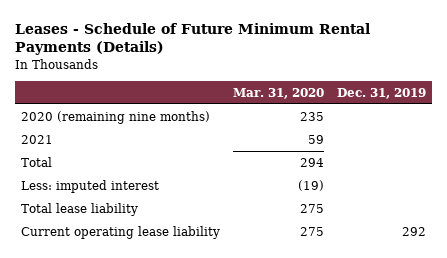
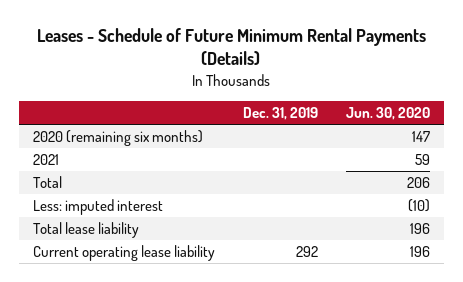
- | Mar. 31, 2020 | Dec. 31, 2019
+ | Dec. 31, 2019 | Jun. 30, 2020
- 2020 (remaining nine months) | 235 |
+ 2020 (remaining six months) | | 147

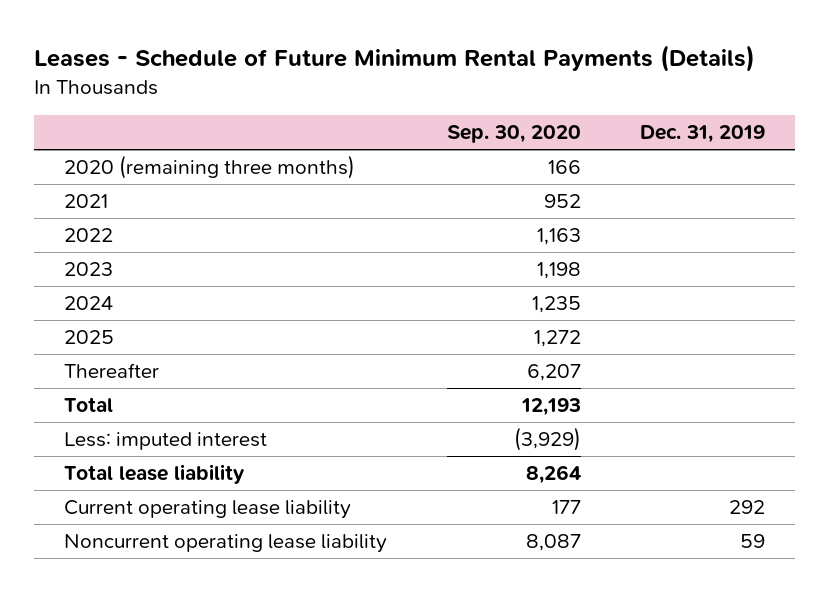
- | Dec. 31, 2019 | Jun. 30, 2020
+ | Sep. 30, 2020 | Dec. 31, 2019
- 2020 (remaining six months) | | 147
+ 2020 (remaining three months) | 166 |
+ 2022 | 1,163 |
+ 2023 | 1,198 |
+ 2024 | 1,235 |
+ 2025 | 1,272 |
+ Thereafter | 6,207 |
+ Noncurrent operating lease liability | 8,087 | 59

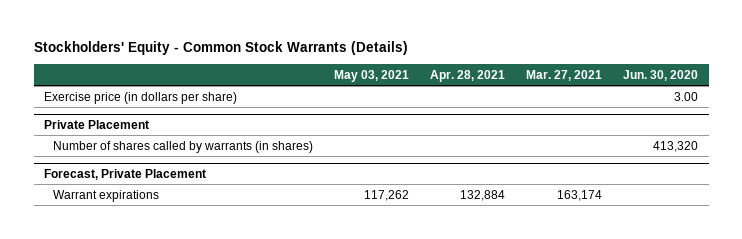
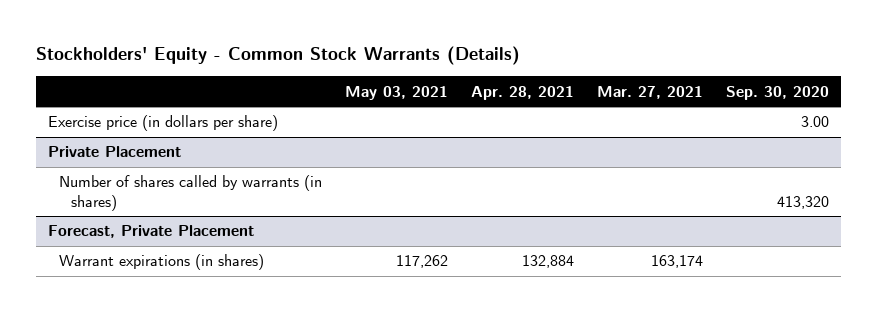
- | May 03, 2021 | Apr. 28, 2021 | Mar. 27, 2021 | Jun. 30, 2020
+ | May 03, 2021 | Apr. 28, 2021 | Mar. 27, 2021 | Sep. 30, 2020
@ Forecast, Private Placement
- Warrant expirations | 117,262 | 132,884 | 163,174 |
+ Warrant expirations (in shares) | 117,262 | 132,884 | 163,174 |

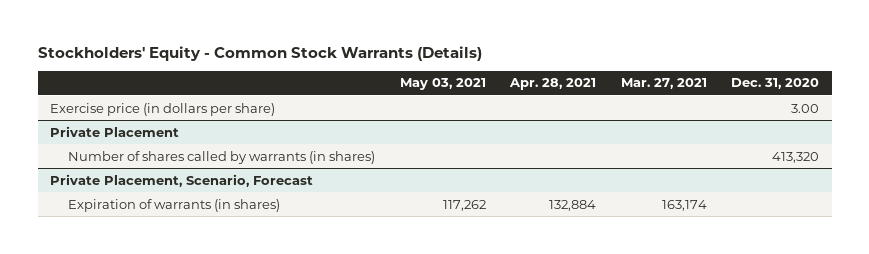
- | May 03, 2021 | Apr. 28, 2021 | Mar. 27, 2021 | Sep. 30, 2020
+ | May 03, 2021 | Apr. 28, 2021 | Mar. 27, 2021 | Dec. 31, 2020
- Forecast, Private Placement
- Warrant expirations (in shares) | 117,262 | 132,884 | 163,174 |
+ Private Placement, Scenario, Forecast
+ Expiration of warrants (in shares) | 117,262 | 132,884 | 163,174 |

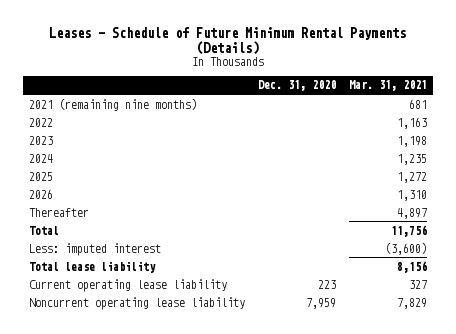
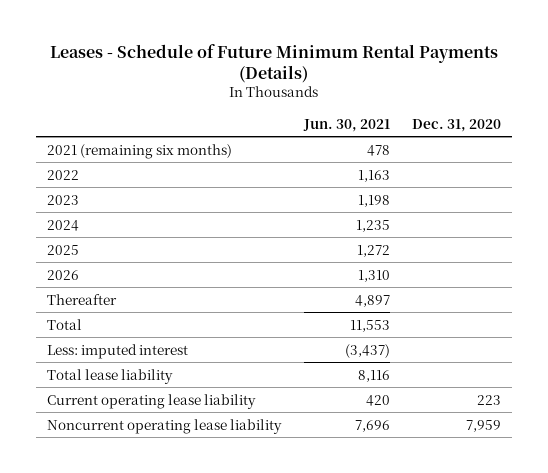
- | Dec. 31, 2020 | Mar. 31, 2021
+ | Jun. 30, 2021 | Dec. 31, 2020
- 2021 (remaining nine months) | | 681
+ 2021 (remaining six months) | 478 |

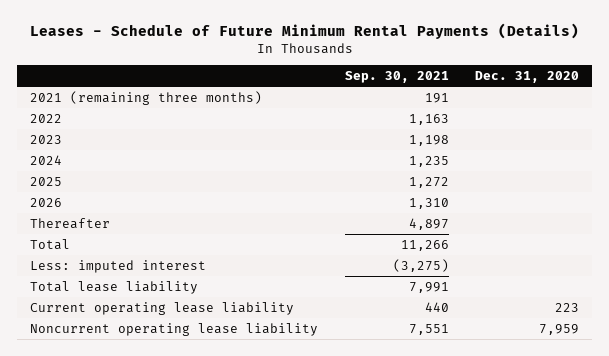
- | Jun. 30, 2021 | Dec. 31, 2020
+ | Sep. 30, 2021 | Dec. 31, 2020
- 2021 (remaining six months) | 478 |
+ 2021 (remaining three months) | 191 |

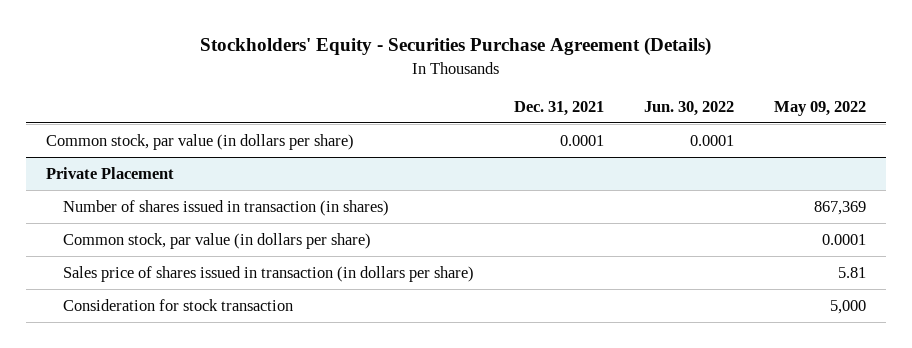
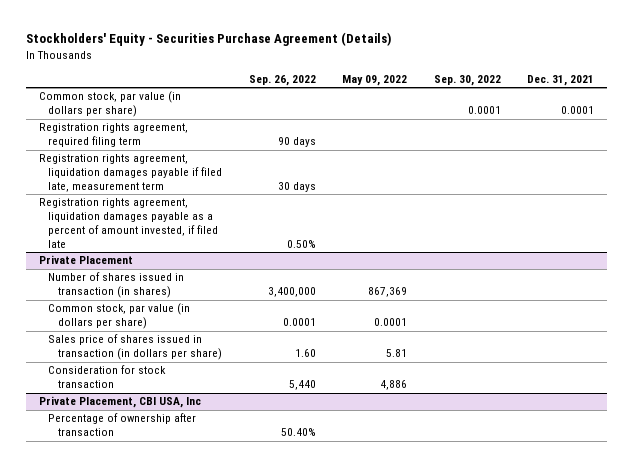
- | Dec. 31, 2021 | Jun. 30, 2022 | May 09, 2022
+ | Sep. 26, 2022 | May 09, 2022 | Sep. 30, 2022 | Dec. 31, 2021
+ Registration rights agreement, required filing term | 90 days | | |
+ Registration rights agreement, liquidation damages payable if filed late, measurement term | 30 days | | |
+ Registration rights agreement, liquidation damages payable as a percent of amount invested, if filed late | 0.50% | | |
@ Private Placement
- Consideration for stock transaction | | | 5,000
+ Consideration for stock transaction | 5,440 | 4,886 | |
+ Private Placement, CBI USA, Inc
+ Percentage of ownership after transaction | 50.40% | | |

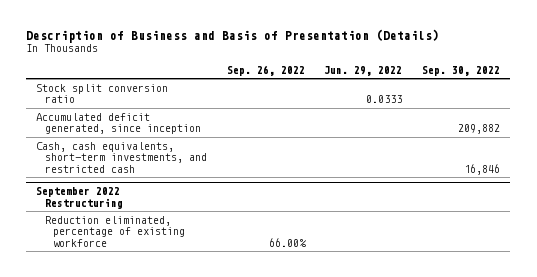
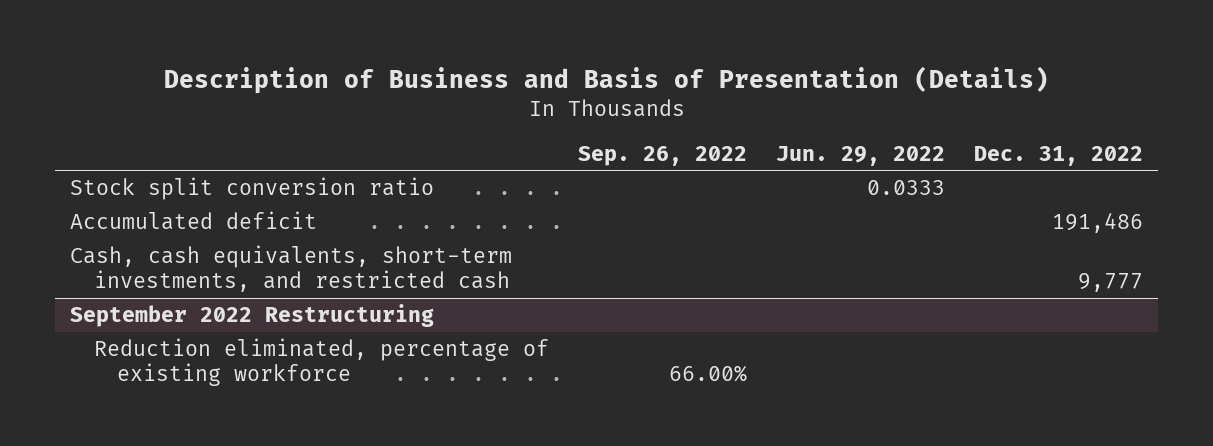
- | Sep. 26, 2022 | Jun. 29, 2022 | Sep. 30, 2022
+ | Sep. 26, 2022 | Jun. 29, 2022 | Dec. 31, 2022
- Accumulated deficit generated, since inception | | | 209,882
+ Accumulated deficit | | | 191,486

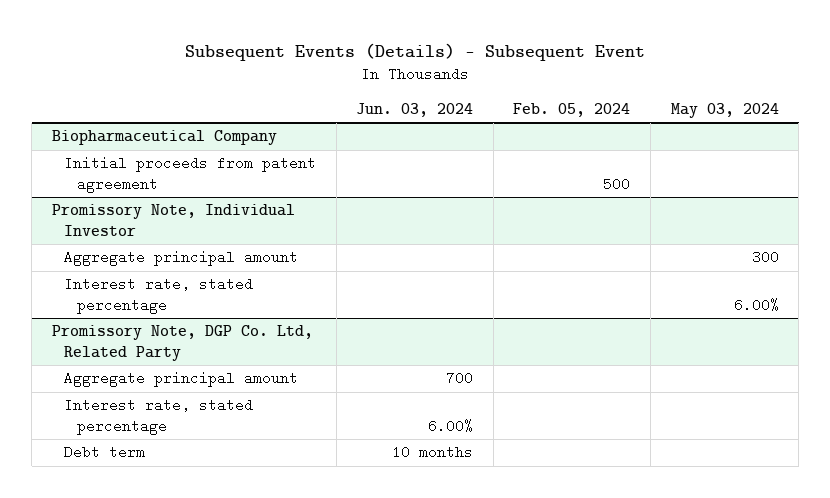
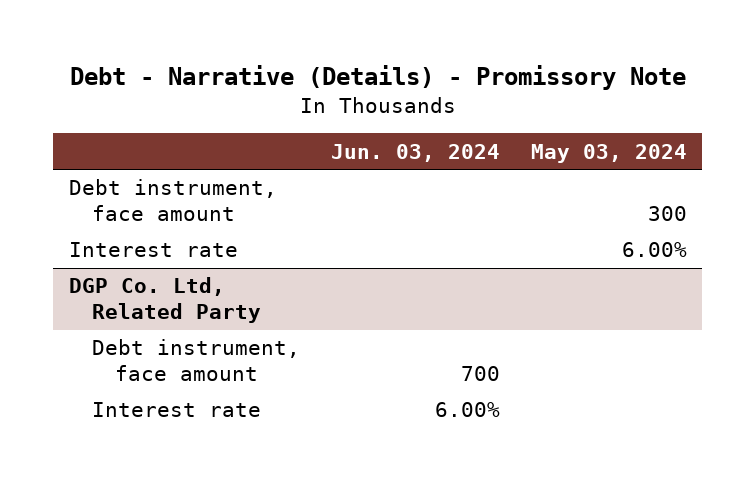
- Subsequent Events (Details) - Subsequent Event
+ Debt - Narrative (Details) - Promissory Note
- | Jun. 03, 2024 | Feb. 05, 2024 | May 03, 2024
+ | Jun. 03, 2024 | May 03, 2024
- Biopharmaceutical Company
- Initial proceeds from patent agreement | | 500 |
- Promissory Note, Individual Investor
- Aggregate principal amount | | | 300
- Interest rate, stated percentage | | | 6.00%
- Promissory Note, DGP Co. Ltd, Related Party
- Aggregate principal amount | 700 | |
- Interest rate, stated percentage | 6.00% | |
- Debt term | 10 months | |
+ Debt instrument, face amount | | 300
+ Interest rate | | 6.00%
+ DGP Co. Ltd, Related Party
+ Debt instrument, face amount | 700 |
+ Interest rate | 6.00% |

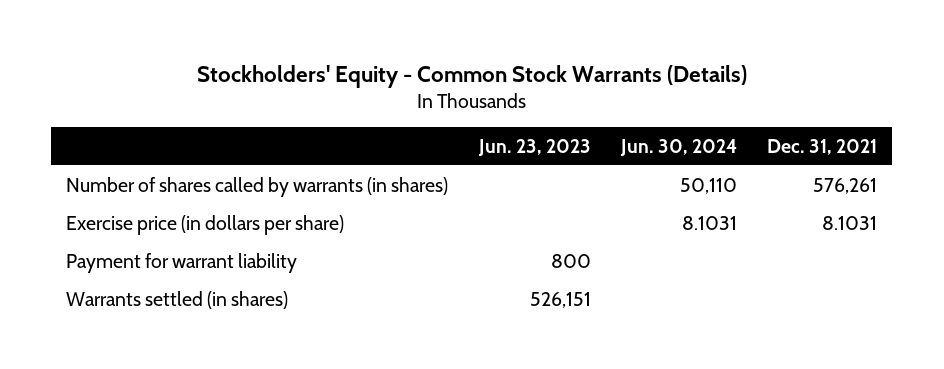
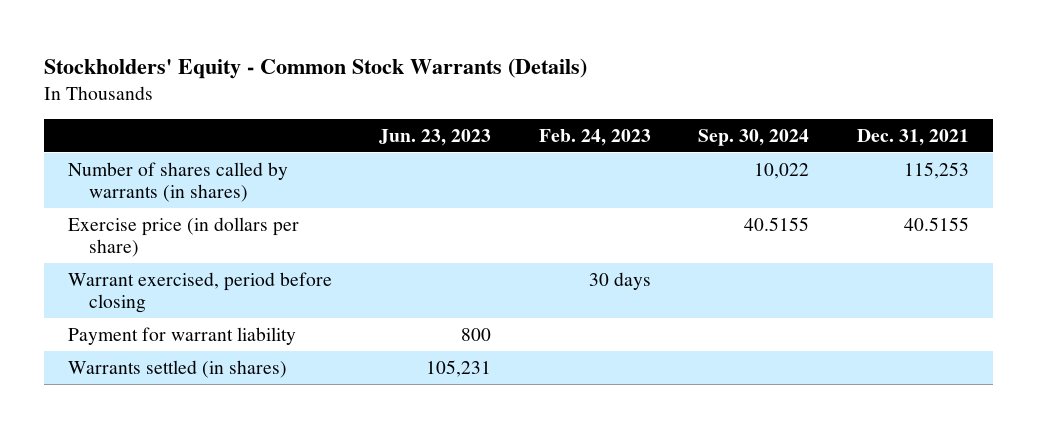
- | Jun. 23, 2023 | Jun. 30, 2024 | Dec. 31, 2021
+ | Jun. 23, 2023 | Feb. 24, 2023 | Sep. 30, 2024 | Dec. 31, 2021
- Number of shares called by warrants (in shares) | | 50,110 | 576,261
- Exercise price (in dollars per share) | | 8.1031 | 8.1031
+ Number of shares called by warrants (in shares) | | | 10,022 | 115,253
+ Exercise price (in dollars per share) | | | 40.5155 | 40.5155
+ Warrant exercised, period before closing | | 30 days | |
- Warrants settled (in shares) | 526,151 | |
+ Warrants settled (in shares) | 105,231 | | |

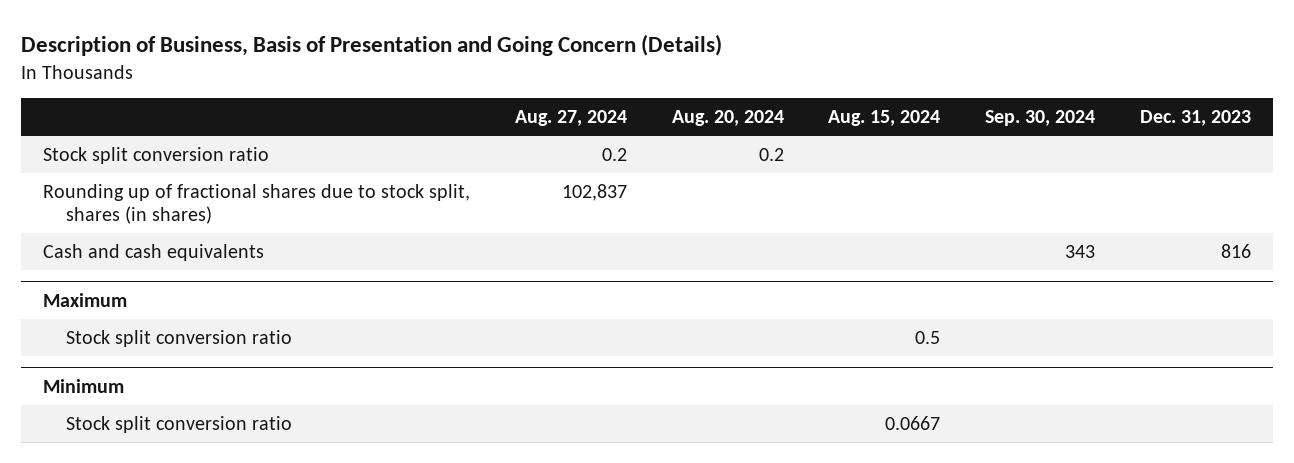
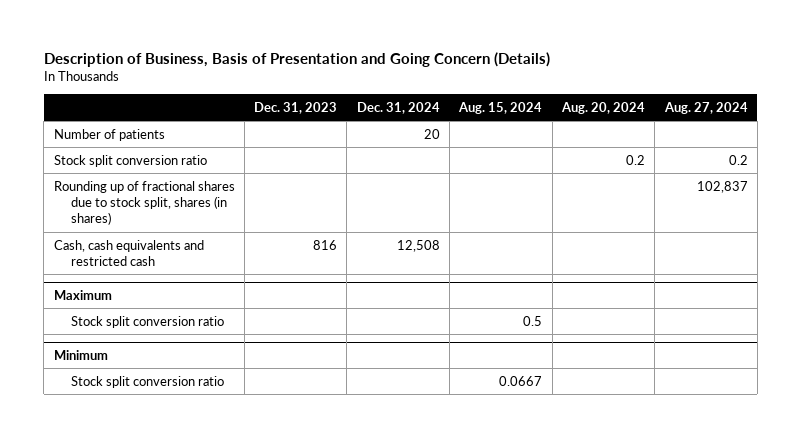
- | Aug. 27, 2024 | Aug. 20, 2024 | Aug. 15, 2024 | Sep. 30, 2024 | Dec. 31, 2023
+ | Dec. 31, 2023 | Dec. 31, 2024 | Aug. 15, 2024 | Aug. 20, 2024 | Aug. 27, 2024
+ Number of patients | | 20 | | |
- Cash and cash equivalents | | | | 343 | 816
+ Cash, cash equivalents and restricted cash | 816 | 12,508 | | |

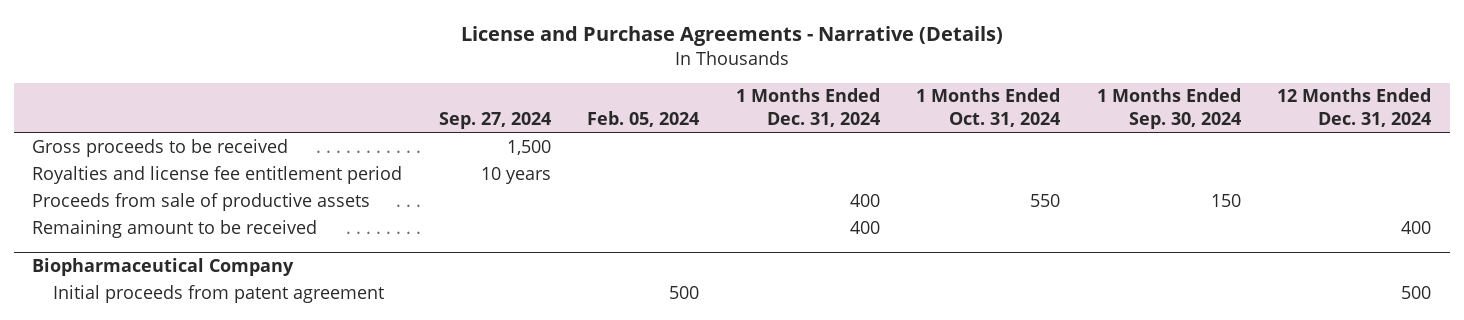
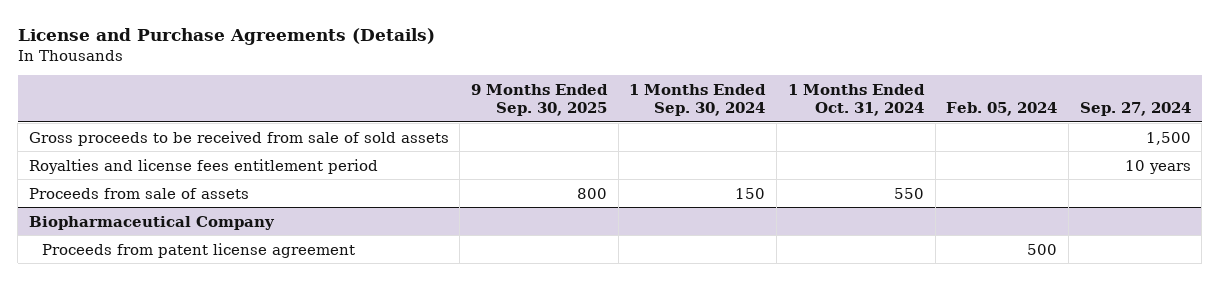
- License and Purchase Agreements - Narrative (Details)
+ License and Purchase Agreements (Details)
- | Sep. 27, 2024 | Feb. 05, 2024 | 1 Months Ended Dec. 31, 2024 | 1 Months Ended Oct. 31, 2024 | 1 Months Ended Sep. 30, 2024 | 12 Months Ended Dec. 31, 2024
+ | 9 Months Ended Sep. 30, 2025 | 1 Months Ended Sep. 30, 2024 | 1 Months Ended Oct. 31, 2024 | Feb. 05, 2024 | Sep. 27, 2024
- Gross proceeds to be received | 1,500 | | | | |
- Royalties and license fee entitlement period | 10 years | | | | |
- Proceeds from sale of productive assets | | | 400 | 550 | 150 |
- Remaining amount to be received | | | 400 | | | 400
+ Gross proceeds to be received from sale of sold assets | | | | | 1,500
+ Royalties and license fees entitlement period | | | | | 10 years
+ Proceeds from sale of assets | 800 | 150 | 550 | |
@ Biopharmaceutical Company
- Initial proceeds from patent agreement | | 500 | | | | 500
+ Proceeds from patent license agreement | | | | 500 |

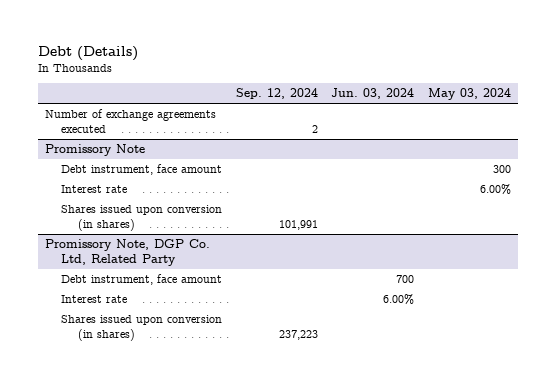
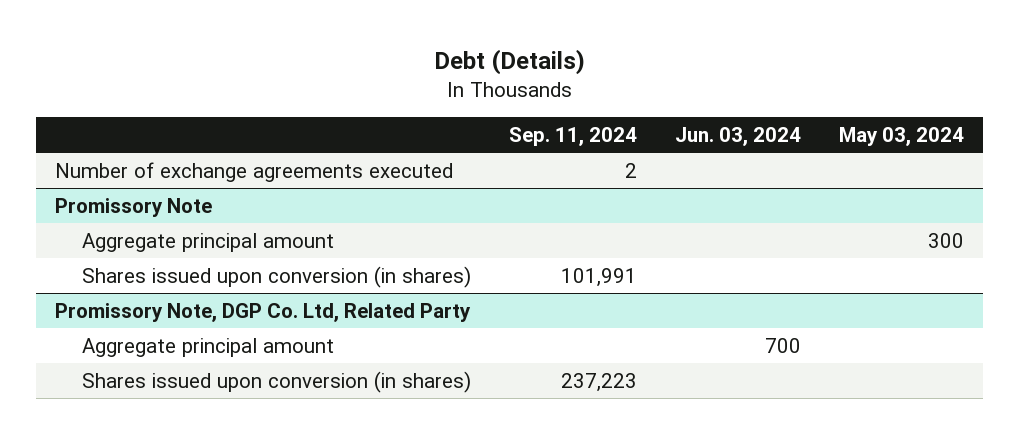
- | Sep. 12, 2024 | Jun. 03, 2024 | May 03, 2024
+ | Sep. 11, 2024 | Jun. 03, 2024 | May 03, 2024
@ Promissory Note
- Debt instrument, face amount | | | 300
- Interest rate | | | 6.00%
+ Aggregate principal amount | | | 300
@ Promissory Note, DGP Co. Ltd, Related Party
- Debt instrument, face amount | | 700 |
- Interest rate | | 6.00% |
+ Aggregate principal amount | | 700 |

